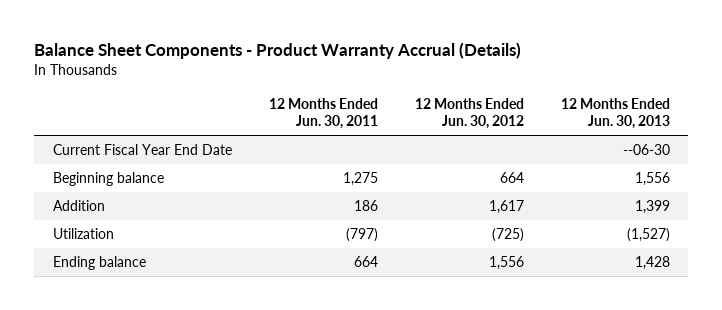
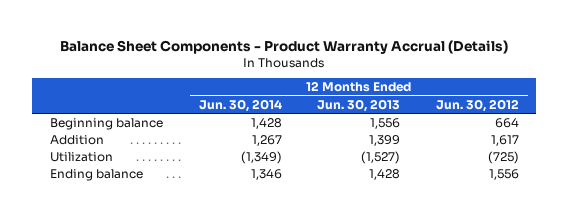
- | 12 Months Ended Jun. 30, 2011 | 12 Months Ended Jun. 30, 2012 | 12 Months Ended Jun. 30, 2013
+ | 12 Months Ended Jun. 30, 2014 | 12 Months Ended Jun. 30, 2013 | 12 Months Ended Jun. 30, 2012
- Current Fiscal Year End Date | | | --06-30

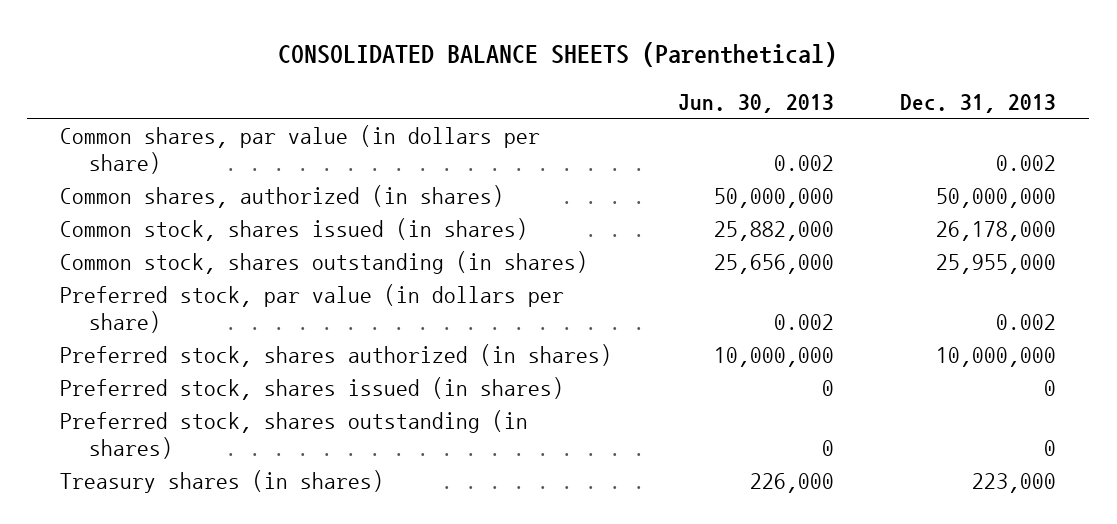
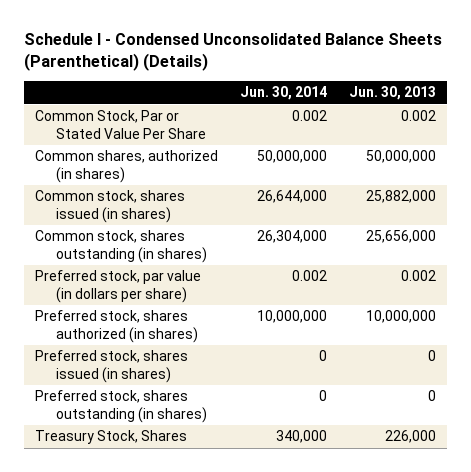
- CONSOLIDATED BALANCE SHEETS (Parenthetical)
+ Schedule I - Condensed Unconsolidated Balance Sheets (Parenthetical) (Details)
- | Jun. 30, 2013 | Dec. 31, 2013
+ | Jun. 30, 2014 | Jun. 30, 2013
- Common shares, par value (in dollars per share) | 0.002 | 0.002
+ Common Stock, Par or Stated Value Per Share | 0.002 | 0.002
- Treasury shares (in shares) | 226,000 | 223,000
+ Treasury Stock, Shares | 340,000 | 226,000

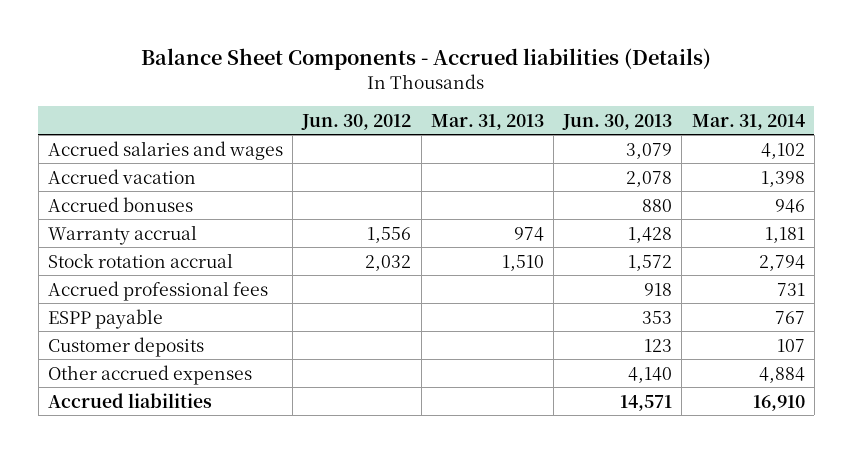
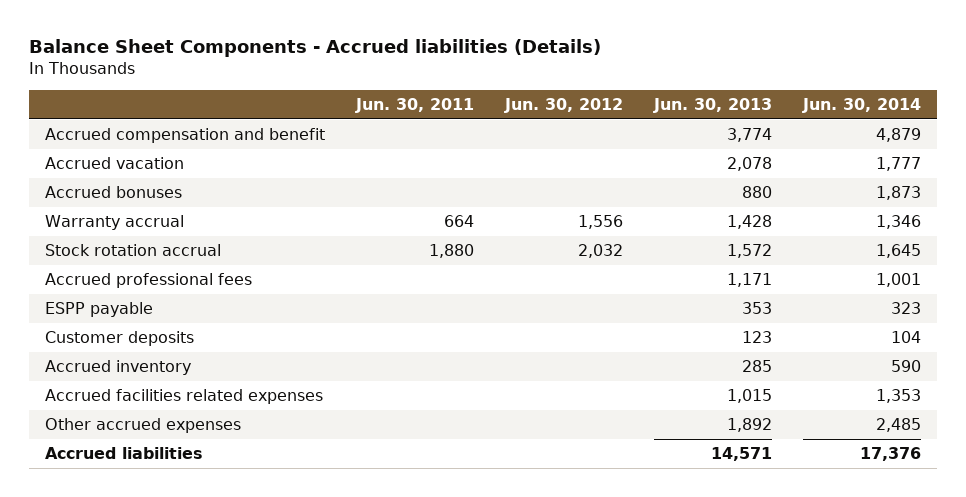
- | Jun. 30, 2012 | Mar. 31, 2013 | Jun. 30, 2013 | Mar. 31, 2014
+ | Jun. 30, 2011 | Jun. 30, 2012 | Jun. 30, 2013 | Jun. 30, 2014
- Accrued salaries and wages | | | 3,079 | 4,102
+ Accrued compensation and benefit | | | 3,774 | 4,879
- Accrued professional fees | | | 918 | 731
+ Accrued professional fees | | | 1,171 | 1,001
- Other accrued expenses | | | 4,140 | 4,884
+ Accrued inventory | | | 285 | 590
+ Accrued facilities related expenses | | | 1,015 | 1,353
+ Other accrued expenses | | | 1,892 | 2,485

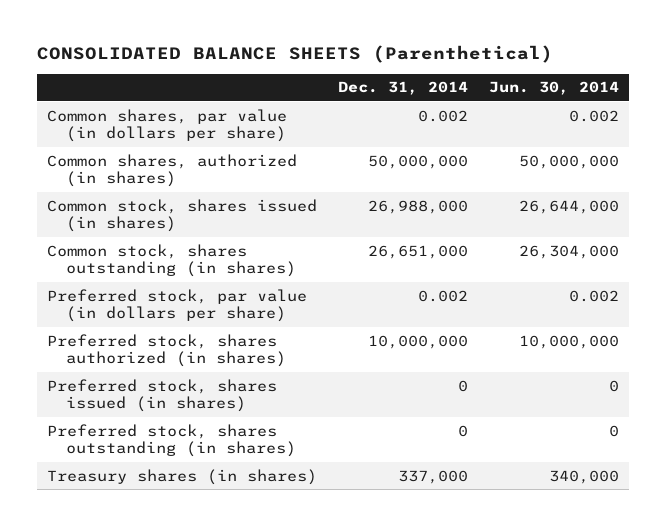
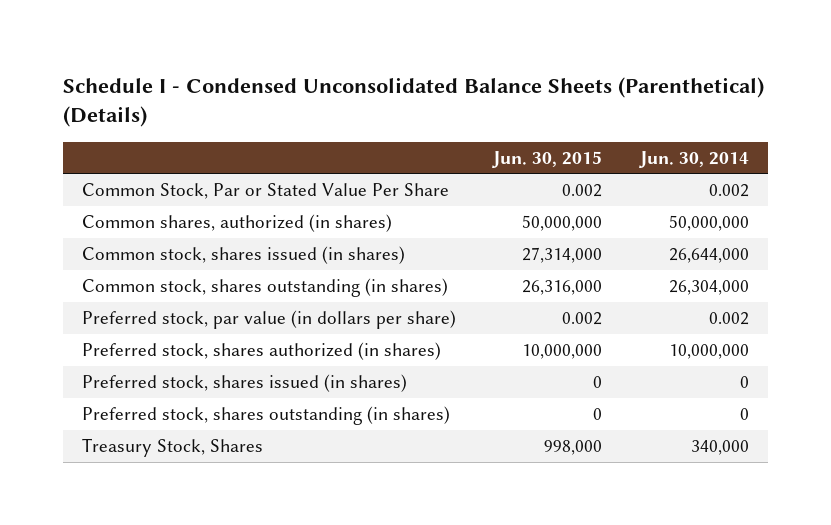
- CONSOLIDATED BALANCE SHEETS (Parenthetical)
+ Schedule I - Condensed Unconsolidated Balance Sheets (Parenthetical) (Details)
- | Dec. 31, 2014 | Jun. 30, 2014
+ | Jun. 30, 2015 | Jun. 30, 2014
- Common shares, par value (in dollars per share) | 0.002 | 0.002
+ Common Stock, Par or Stated Value Per Share | 0.002 | 0.002
- Treasury shares (in shares) | 337,000 | 340,000
+ Treasury Stock, Shares | 998,000 | 340,000

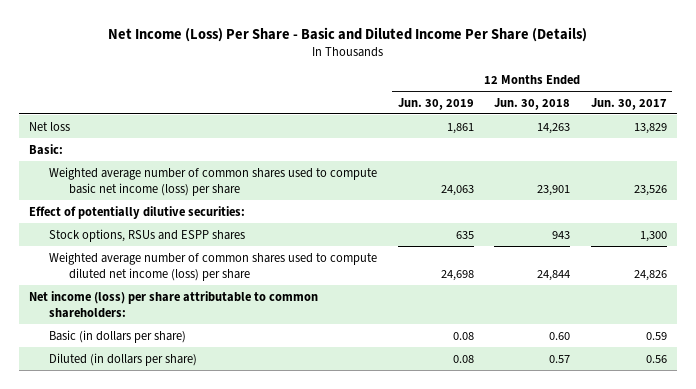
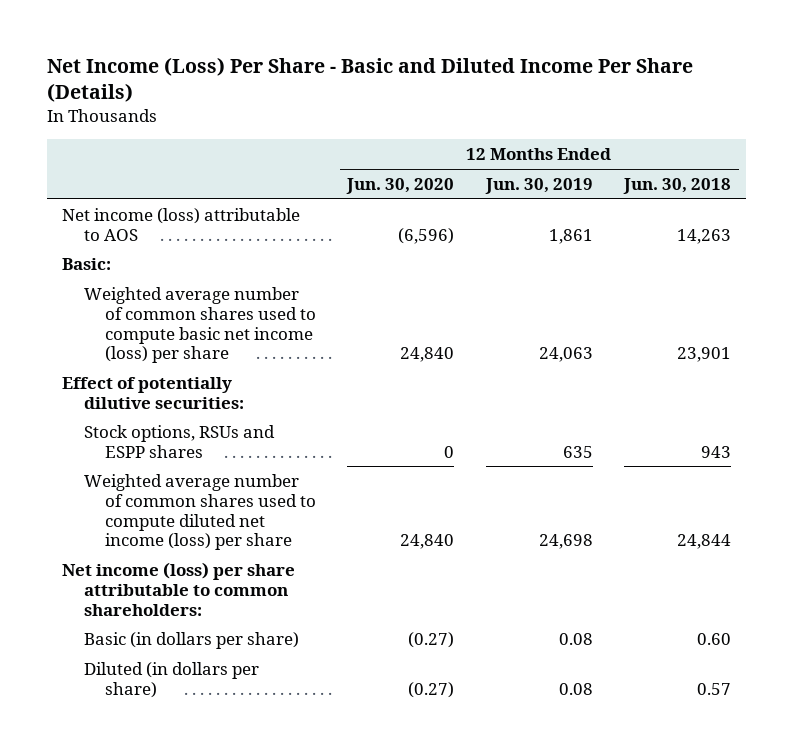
- | 12 Months Ended Jun. 30, 2019 | 12 Months Ended Jun. 30, 2018 | 12 Months Ended Jun. 30, 2017
+ | 12 Months Ended Jun. 30, 2020 | 12 Months Ended Jun. 30, 2019 | 12 Months Ended Jun. 30, 2018
- Net loss | 1,861 | 14,263 | 13,829
+ Net income (loss) attributable to AOS | (6,596) | 1,861 | 14,263

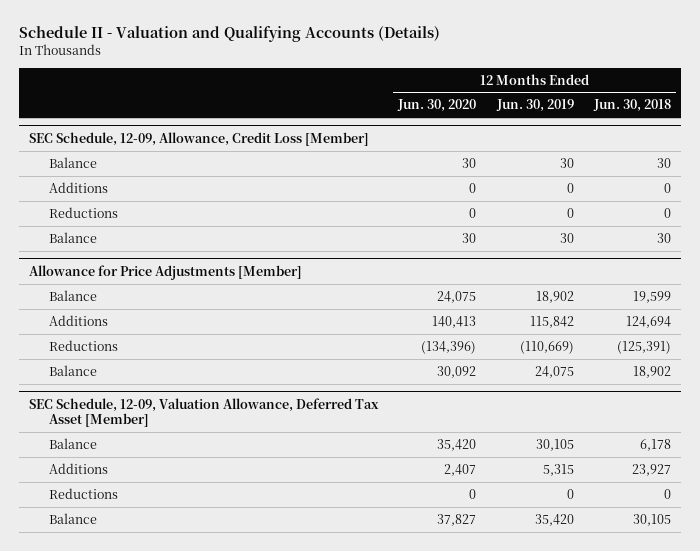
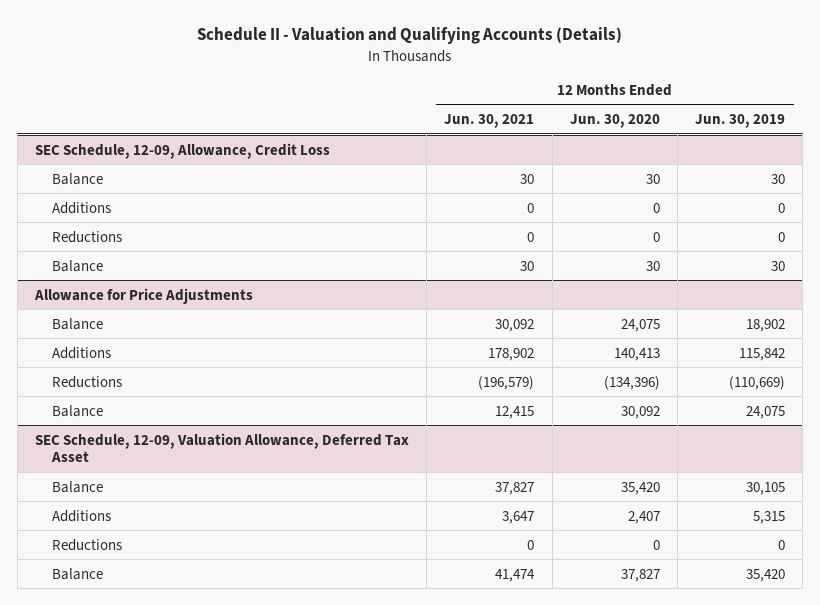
- | 12 Months Ended Jun. 30, 2020 | 12 Months Ended Jun. 30, 2019 | 12 Months Ended Jun. 30, 2018
+ | 12 Months Ended Jun. 30, 2021 | 12 Months Ended Jun. 30, 2020 | 12 Months Ended Jun. 30, 2019
- SEC Schedule, 12-09, Allowance, Credit Loss [Member]
+ SEC Schedule, 12-09, Allowance, Credit Loss
- Allowance for Price Adjustments [Member]
+ Allowance for Price Adjustments
- SEC Schedule, 12-09, Valuation Allowance, Deferred Tax Asset [Member]
+ SEC Schedule, 12-09, Valuation Allowance, Deferred Tax Asset

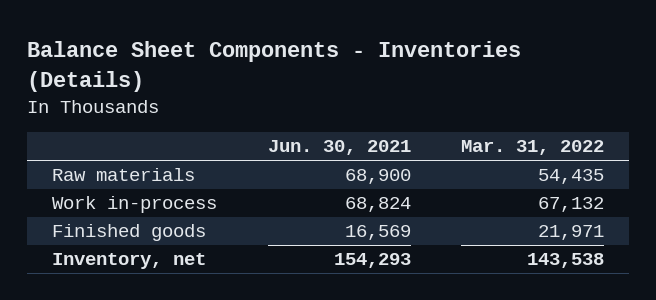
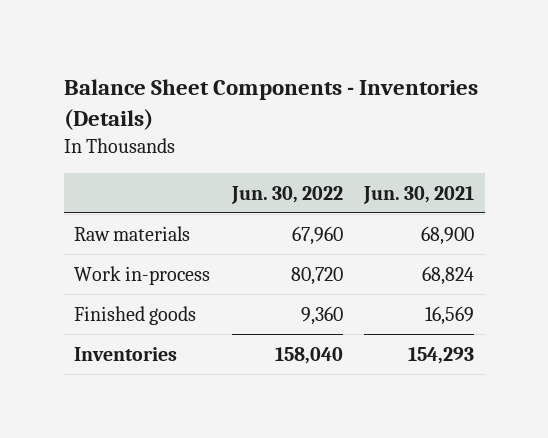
- | Jun. 30, 2021 | Mar. 31, 2022
+ | Jun. 30, 2022 | Jun. 30, 2021
- Inventory, net | 154,293 | 143,538
+ Inventories | 158,040 | 154,293

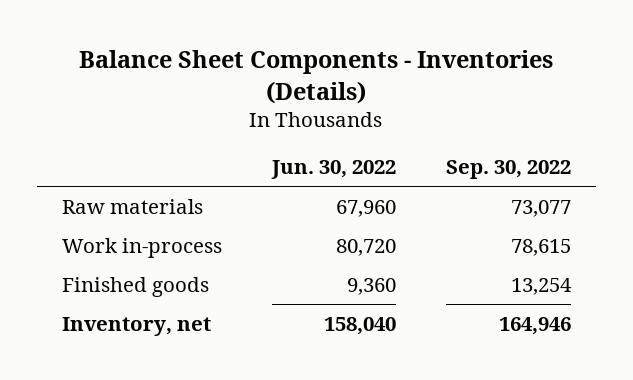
- | Jun. 30, 2022 | Jun. 30, 2021
+ | Jun. 30, 2022 | Sep. 30, 2022
- Inventories | 158,040 | 154,293
+ Inventory, net | 158,040 | 164,946

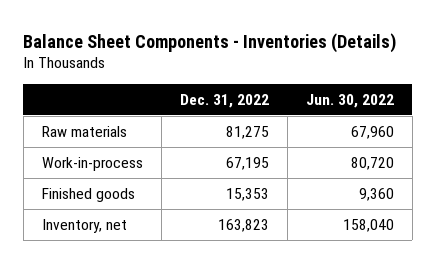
- | Jun. 30, 2022 | Sep. 30, 2022
+ | Dec. 31, 2022 | Jun. 30, 2022
- Work in-process | 80,720 | 78,615
+ Work-in-process | 67,195 | 80,720

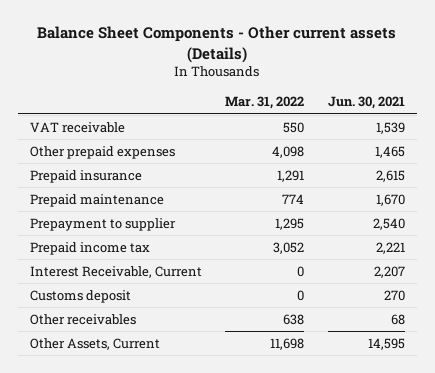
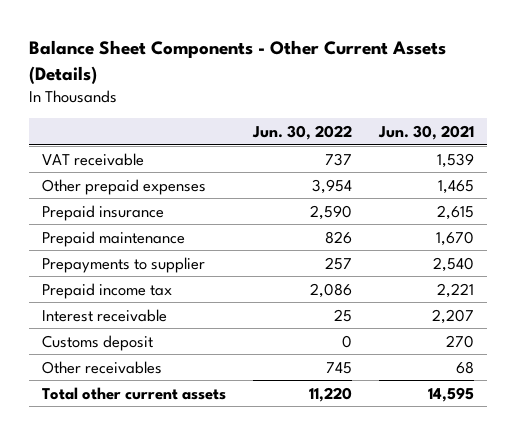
- Balance Sheet Components - Other current assets (Details)
+ Balance Sheet Components - Other Current Assets (Details)
- | Mar. 31, 2022 | Jun. 30, 2021
+ | Jun. 30, 2022 | Jun. 30, 2021
- Prepayment to supplier | 1,295 | 2,540
+ Prepayments to supplier | 257 | 2,540
- Interest Receivable, Current | 0 | 2,207
+ Interest receivable | 25 | 2,207
- Other Assets, Current | 11,698 | 14,595
+ Total other current assets | 11,220 | 14,595

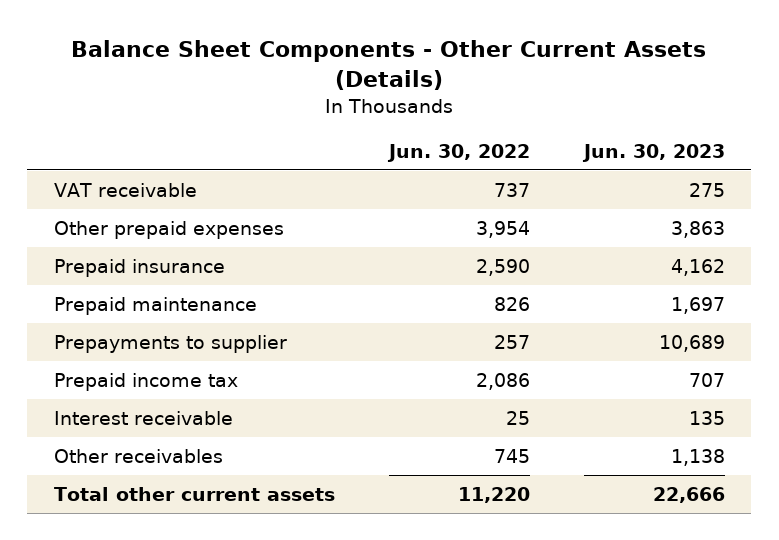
- | Jun. 30, 2022 | Jun. 30, 2021
+ | Jun. 30, 2022 | Jun. 30, 2023
- Customs deposit | 0 | 270

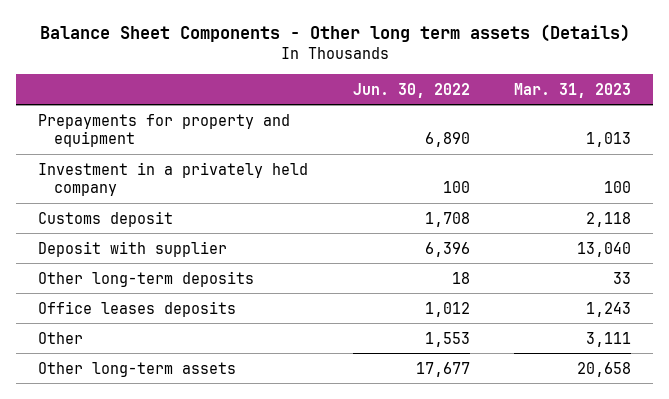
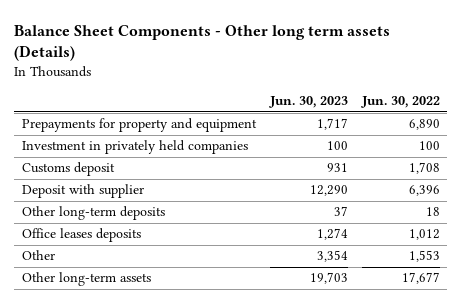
- | Jun. 30, 2022 | Mar. 31, 2023
+ | Jun. 30, 2023 | Jun. 30, 2022
- Investment in a privately held company | 100 | 100
+ Investment in privately held companies | 100 | 100

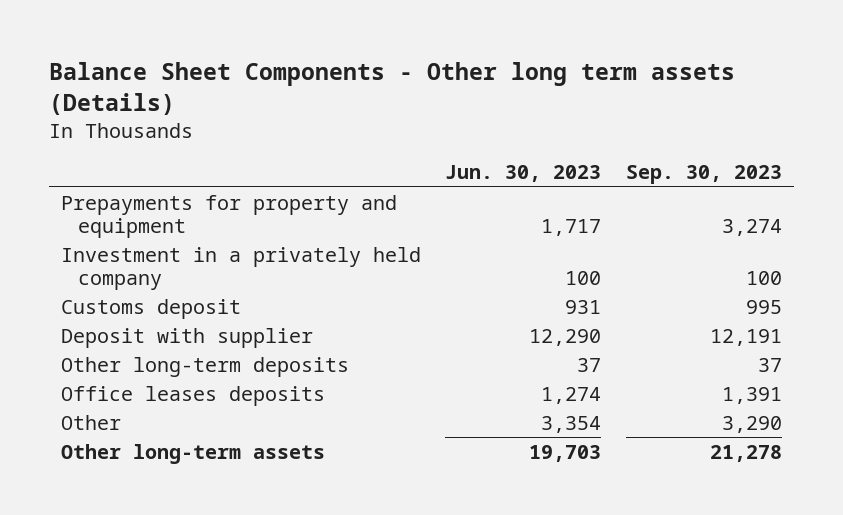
- | Jun. 30, 2023 | Jun. 30, 2022
+ | Jun. 30, 2023 | Sep. 30, 2023
- Investment in privately held companies | 100 | 100
+ Investment in a privately held company | 100 | 100

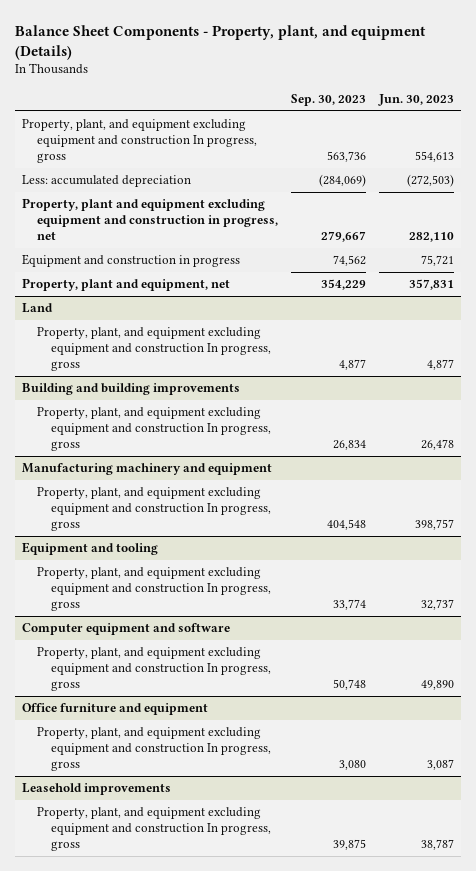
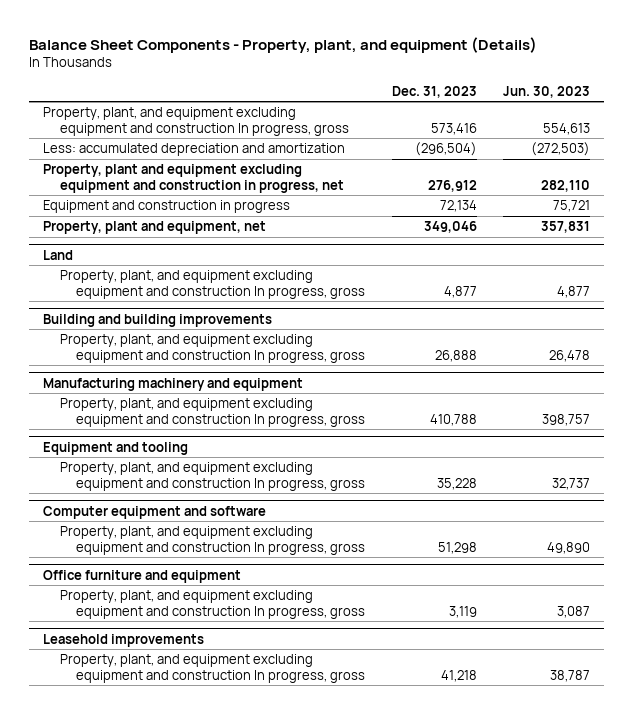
- | Sep. 30, 2023 | Jun. 30, 2023
+ | Dec. 31, 2023 | Jun. 30, 2023
- Less: accumulated depreciation | (284,069) | (272,503)
+ Less: accumulated depreciation and amortization | (296,504) | (272,503)

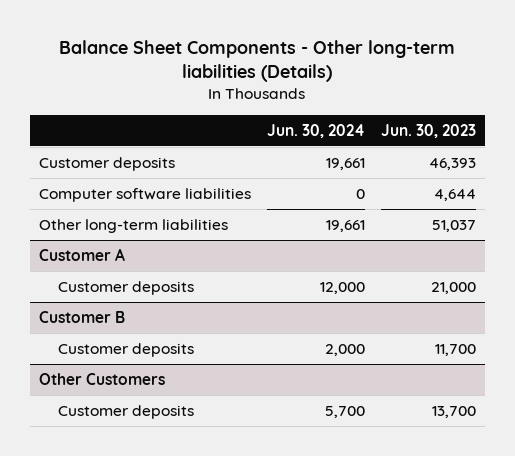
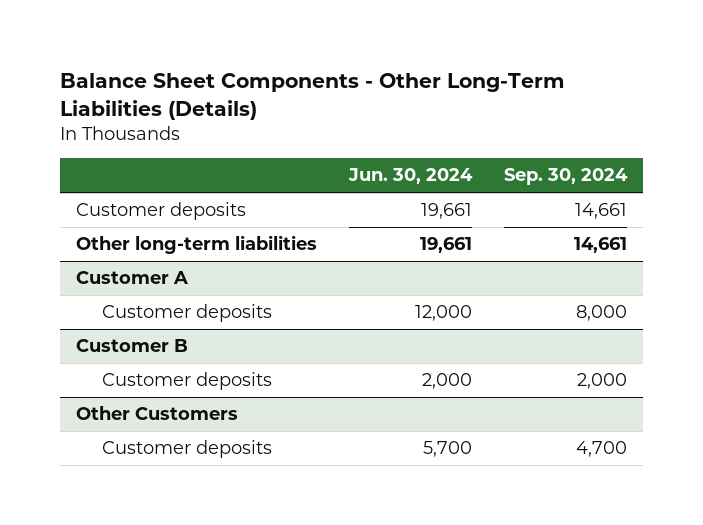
- Balance Sheet Components - Other long-term liabilities (Details)
+ Balance Sheet Components - Other Long-Term Liabilities (Details)
- | Jun. 30, 2024 | Jun. 30, 2023
+ | Jun. 30, 2024 | Sep. 30, 2024
- Computer software liabilities | 0 | 4,644

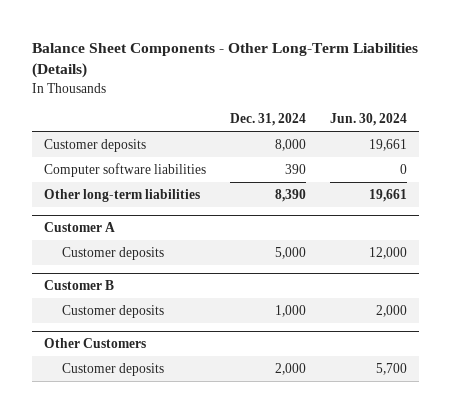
- | Jun. 30, 2024 | Sep. 30, 2024
+ | Dec. 31, 2024 | Jun. 30, 2024
+ Computer software liabilities | 390 | 0

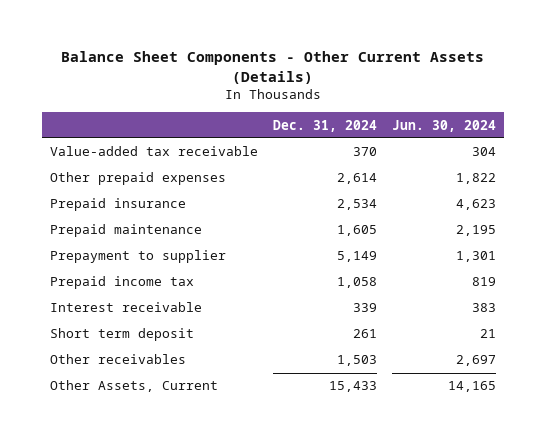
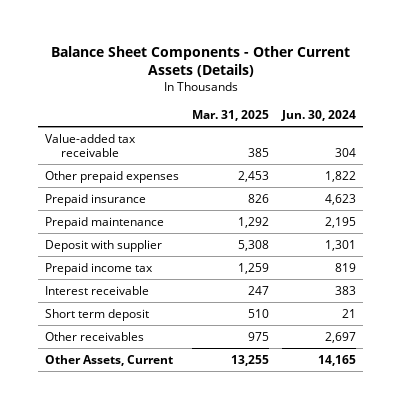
- | Dec. 31, 2024 | Jun. 30, 2024
+ | Mar. 31, 2025 | Jun. 30, 2024
- Prepayment to supplier | 5,149 | 1,301
+ Deposit with supplier | 5,308 | 1,301

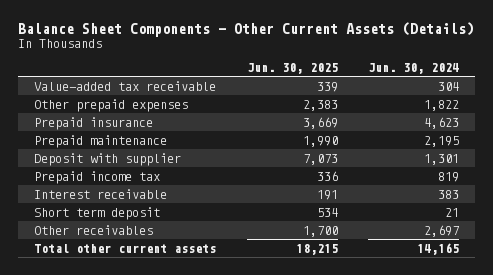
- | Mar. 31, 2025 | Jun. 30, 2024
+ | Jun. 30, 2025 | Jun. 30, 2024
- Other Assets, Current | 13,255 | 14,165
+ Total other current assets | 18,215 | 14,165

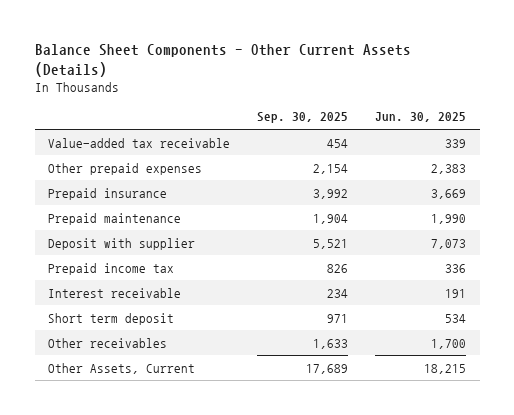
- | Jun. 30, 2025 | Jun. 30, 2024
+ | Sep. 30, 2025 | Jun. 30, 2025
- Total other current assets | 18,215 | 14,165
+ Other Assets, Current | 17,689 | 18,215

